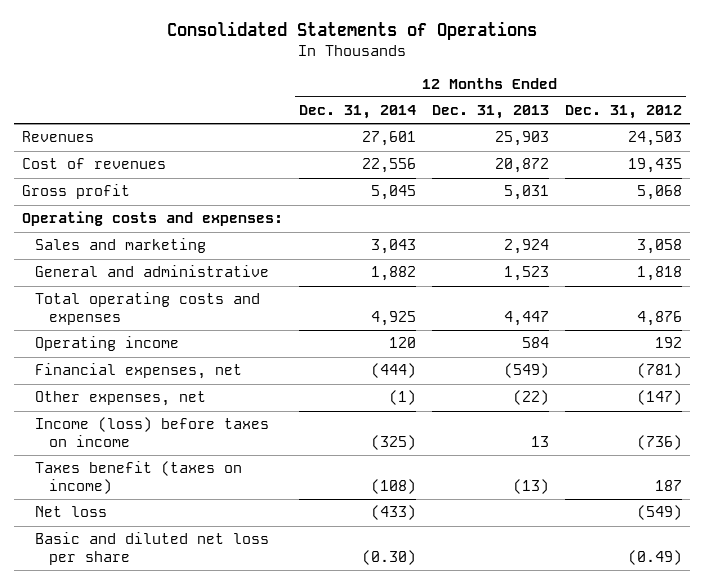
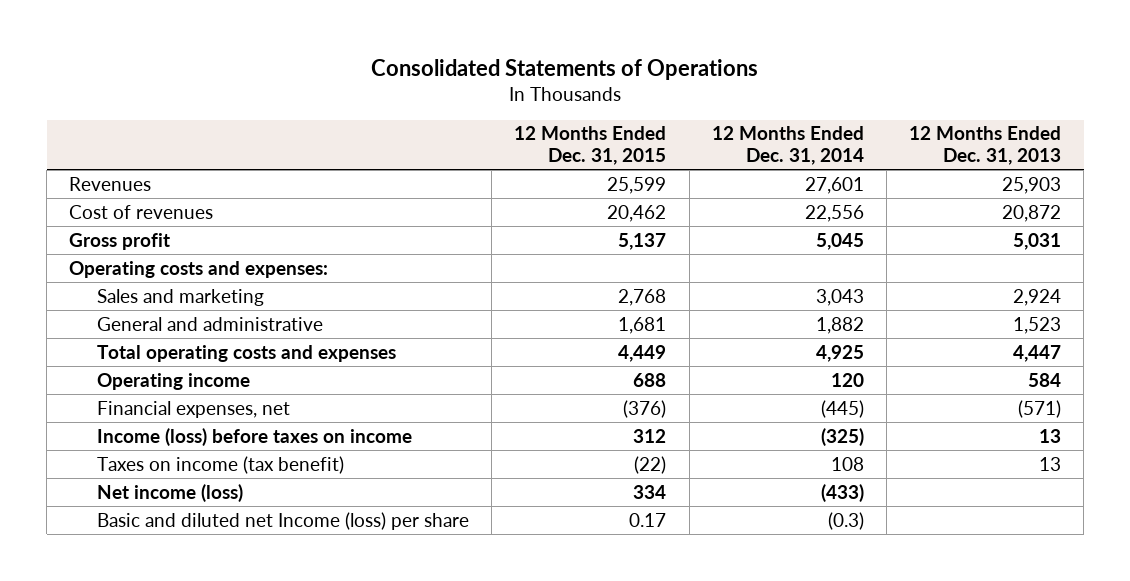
- | 12 Months Ended Dec. 31, 2014 | 12 Months Ended Dec. 31, 2013 | 12 Months Ended Dec. 31, 2012
+ | 12 Months Ended Dec. 31, 2015 | 12 Months Ended Dec. 31, 2014 | 12 Months Ended Dec. 31, 2013
- Financial expenses, net | (444) | (549) | (781)
- Other expenses, net | (1) | (22) | (147)
+ Financial expenses, net | (376) | (445) | (571)
- Taxes benefit (taxes on income) | (108) | (13) | 187
- Net loss | (433) | | (549)
- Basic and diluted net loss per share | (0.30) | | (0.49)
+ Taxes on income (tax benefit) | (22) | 108 | 13
+ Net income (loss) | 334 | (433) |
+ Basic and diluted net Income (loss) per share | 0.17 | (0.3) |

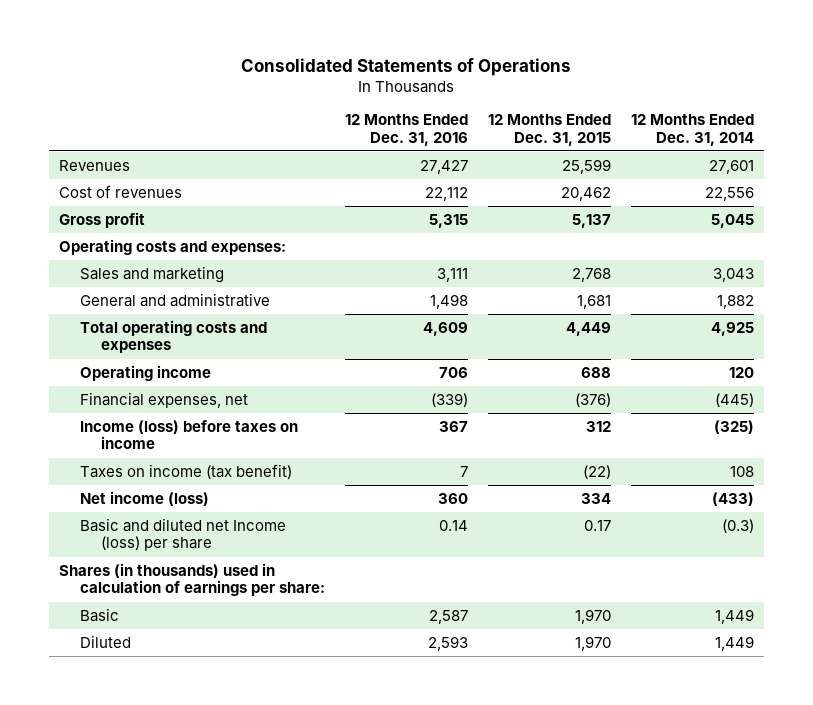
- | 12 Months Ended Dec. 31, 2015 | 12 Months Ended Dec. 31, 2014 | 12 Months Ended Dec. 31, 2013
+ | 12 Months Ended Dec. 31, 2016 | 12 Months Ended Dec. 31, 2015 | 12 Months Ended Dec. 31, 2014
+ Shares (in thousands) used in calculation of earnings per share:
+ Basic | 2,587 | 1,970 | 1,449
+ Diluted | 2,593 | 1,970 | 1,449

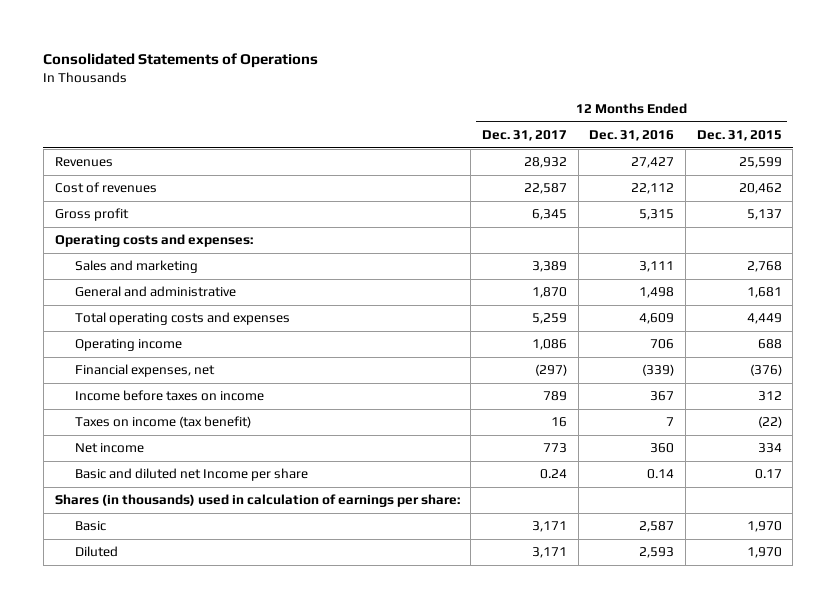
- | 12 Months Ended Dec. 31, 2016 | 12 Months Ended Dec. 31, 2015 | 12 Months Ended Dec. 31, 2014
+ | 12 Months Ended Dec. 31, 2017 | 12 Months Ended Dec. 31, 2016 | 12 Months Ended Dec. 31, 2015
- Income (loss) before taxes on income | 367 | 312 | (325)
+ Income before taxes on income | 789 | 367 | 312
- Net income (loss) | 360 | 334 | (433)
- Basic and diluted net Income (loss) per share | 0.14 | 0.17 | (0.3)
+ Net income | 773 | 360 | 334
+ Basic and diluted net Income per share | 0.24 | 0.14 | 0.17

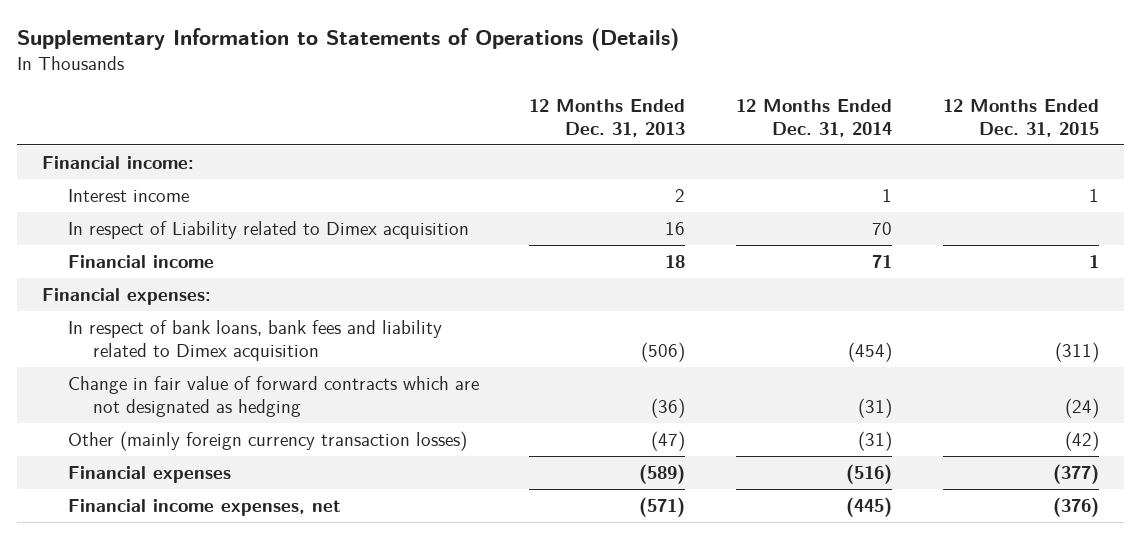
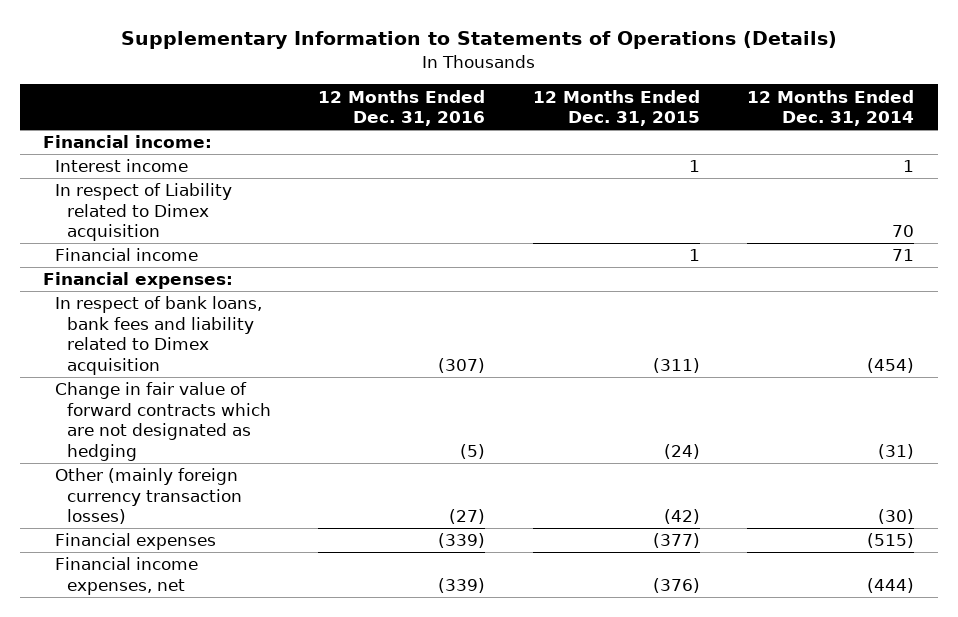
- | 12 Months Ended Dec. 31, 2013 | 12 Months Ended Dec. 31, 2014 | 12 Months Ended Dec. 31, 2015
+ | 12 Months Ended Dec. 31, 2016 | 12 Months Ended Dec. 31, 2015 | 12 Months Ended Dec. 31, 2014
- Other (mainly foreign currency transaction losses) | (47) | (31) | (42)
- Financial expenses | (589) | (516) | (377)
- Financial income expenses, net | (571) | (445) | (376)
+ Other (mainly foreign currency transaction losses) | (27) | (42) | (30)
+ Financial expenses | (339) | (377) | (515)
+ Financial income expenses, net | (339) | (376) | (444)

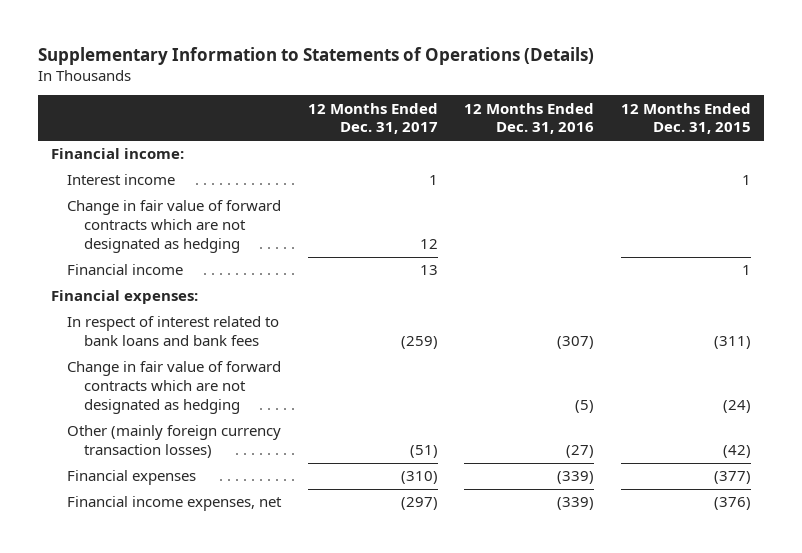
- | 12 Months Ended Dec. 31, 2016 | 12 Months Ended Dec. 31, 2015 | 12 Months Ended Dec. 31, 2014
+ | 12 Months Ended Dec. 31, 2017 | 12 Months Ended Dec. 31, 2016 | 12 Months Ended Dec. 31, 2015
- In respect of Liability related to Dimex acquisition | | | 70
+ Change in fair value of forward contracts which are not designated as hedging | 12 | |
- In respect of bank loans, bank fees and liability related to Dimex acquisition | (307) | (311) | (454)
+ In respect of interest related to bank loans and bank fees | (259) | (307) | (311)

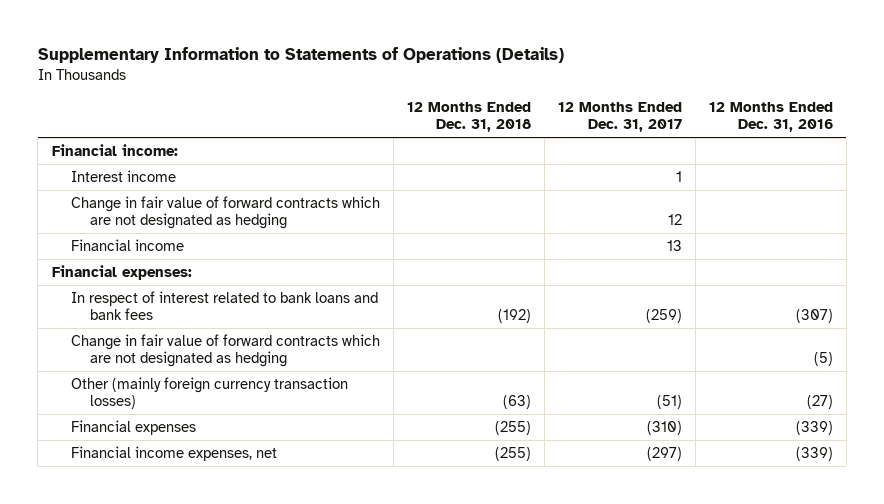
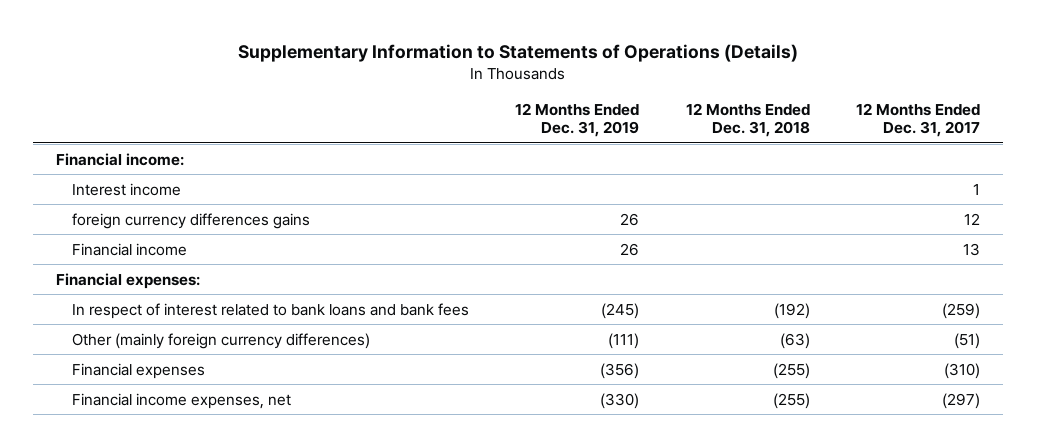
- | 12 Months Ended Dec. 31, 2018 | 12 Months Ended Dec. 31, 2017 | 12 Months Ended Dec. 31, 2016
+ | 12 Months Ended Dec. 31, 2019 | 12 Months Ended Dec. 31, 2018 | 12 Months Ended Dec. 31, 2017
- Change in fair value of forward contracts which are not designated as hedging | | 12 |
+ foreign currency differences gains | 26 | | 12
- Change in fair value of forward contracts which are not designated as hedging | | | (5)
- Other (mainly foreign currency transaction losses) | (63) | (51) | (27)
+ Other (mainly foreign currency differences) | (111) | (63) | (51)

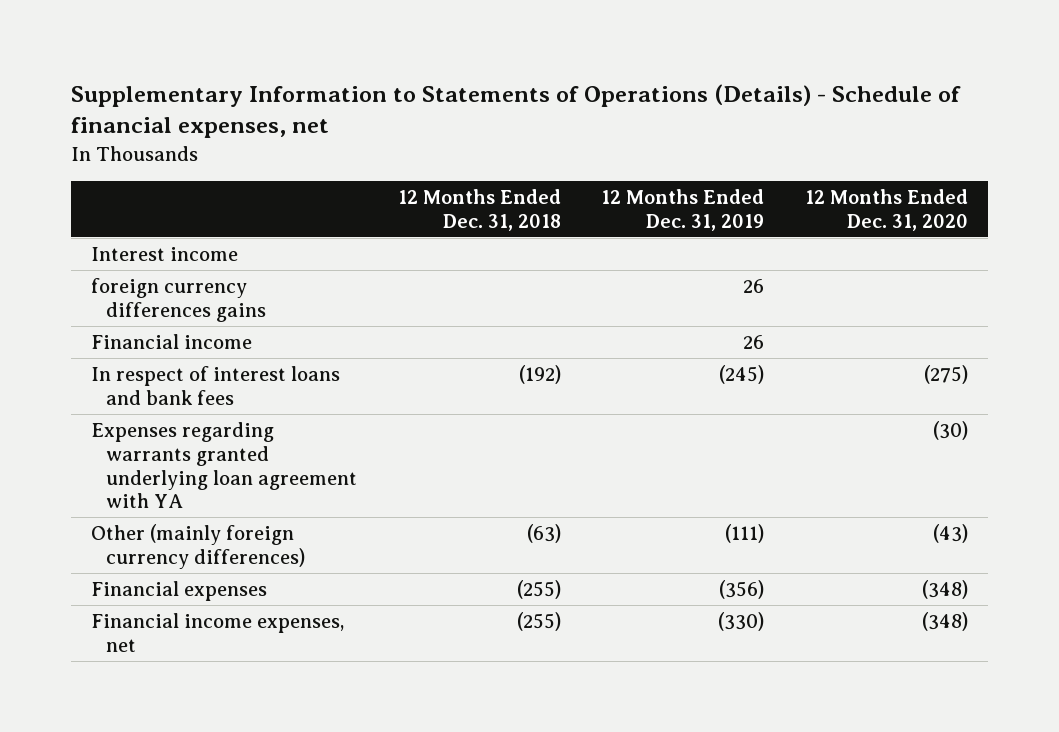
- Supplementary Information to Statements of Operations (Details)
+ Supplementary Information to Statements of Operations (Details) - Schedule of financial expenses, net
- | 12 Months Ended Dec. 31, 2019 | 12 Months Ended Dec. 31, 2018 | 12 Months Ended Dec. 31, 2017
+ | 12 Months Ended Dec. 31, 2018 | 12 Months Ended Dec. 31, 2019 | 12 Months Ended Dec. 31, 2020
- Financial income:
- Financial expenses:
- In respect of interest related to bank loans and bank fees | (245) | (192) | (259)
+ In respect of interest loans and bank fees | (192) | (245) | (275)
+ Expenses regarding warrants granted underlying loan agreement with YA | | | (30)

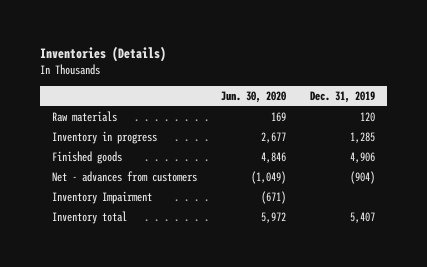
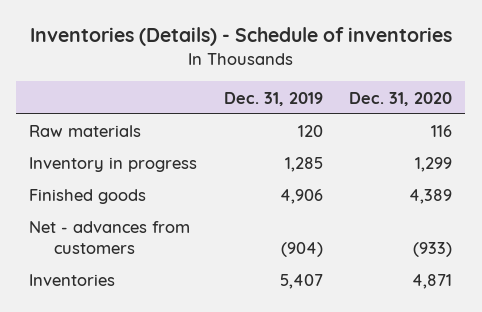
- Inventories (Details)
+ Inventories (Details) - Schedule of inventories
- | Jun. 30, 2020 | Dec. 31, 2019
+ | Dec. 31, 2019 | Dec. 31, 2020
- Inventory Impairment | (671) |
- Inventory total | 5,972 | 5,407
+ Inventories | 5,407 | 4,871

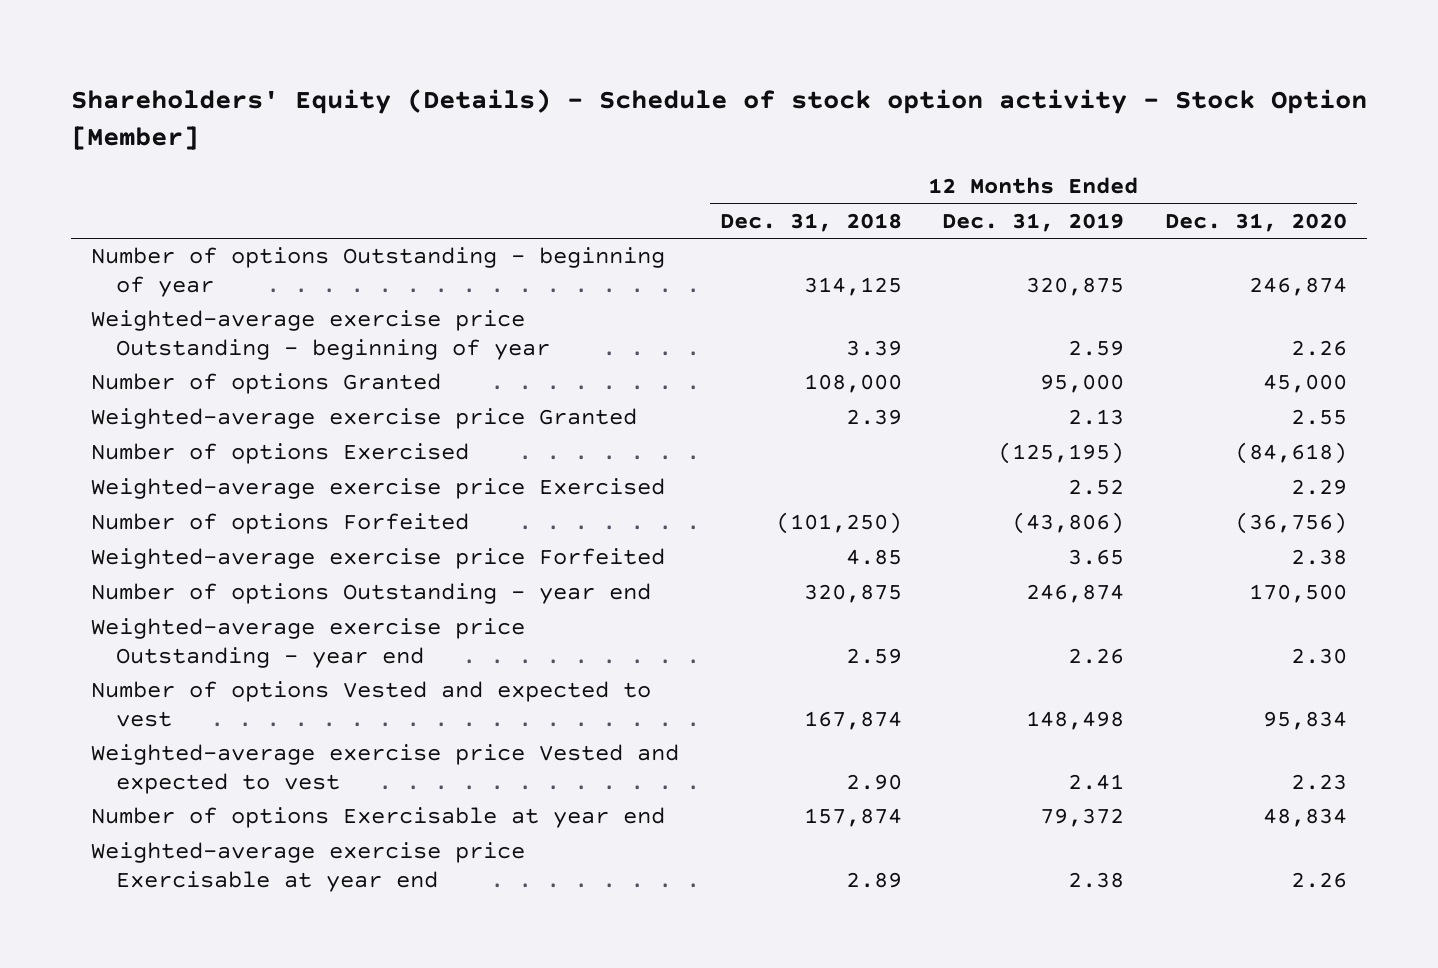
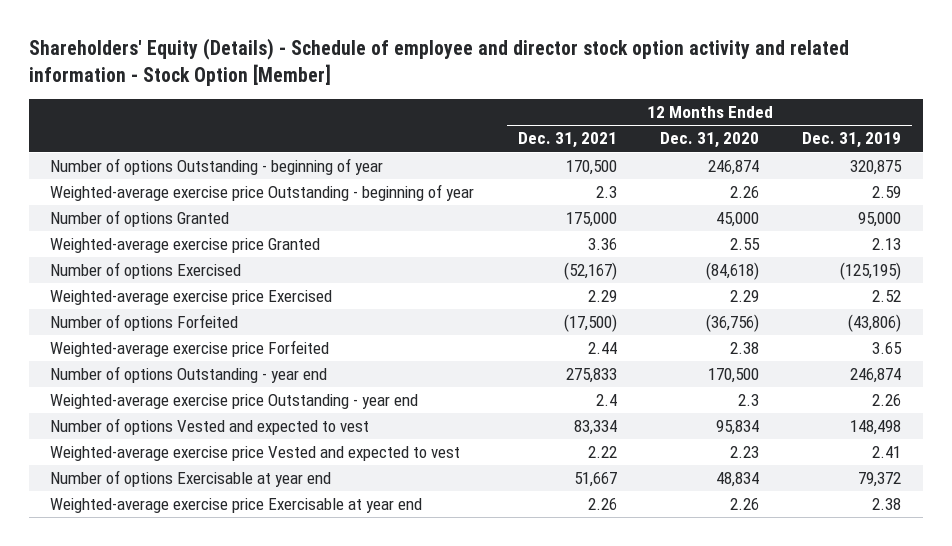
- Shareholders' Equity (Details) - Schedule of stock option activity - Stock Option [Member]
+ Shareholders' Equity (Details) - Schedule of employee and director stock option activity and related information - Stock Option [Member]
- | 12 Months Ended Dec. 31, 2018 | 12 Months Ended Dec. 31, 2019 | 12 Months Ended Dec. 31, 2020
+ | 12 Months Ended Dec. 31, 2021 | 12 Months Ended Dec. 31, 2020 | 12 Months Ended Dec. 31, 2019
- Weighted-average exercise price Outstanding - year end | 2.59 | 2.26 | 2.30
+ Weighted-average exercise price Outstanding - year end | 2.4 | 2.3 | 2.26

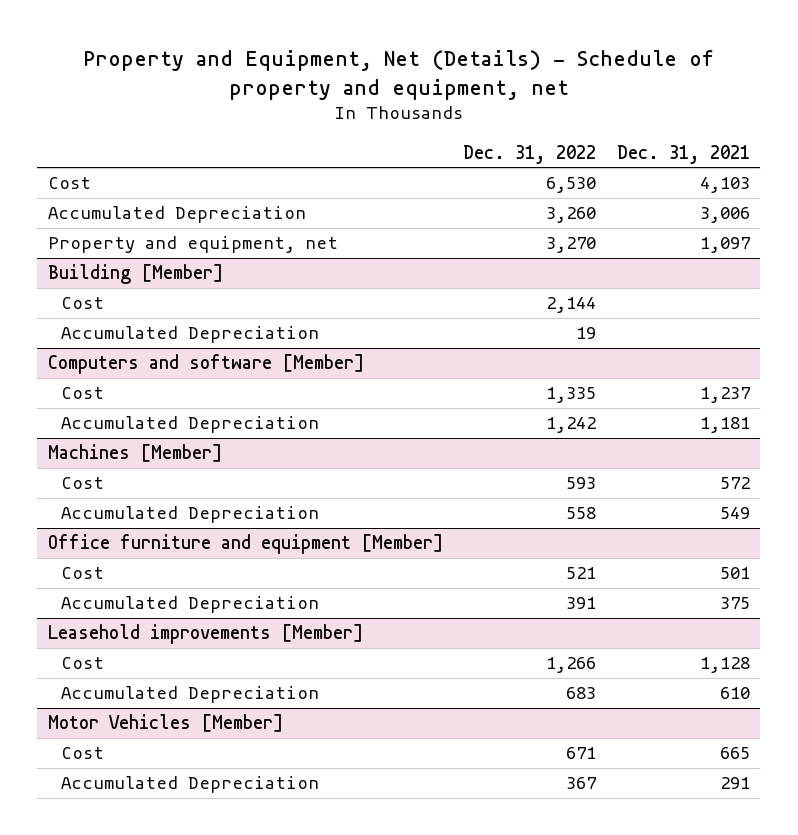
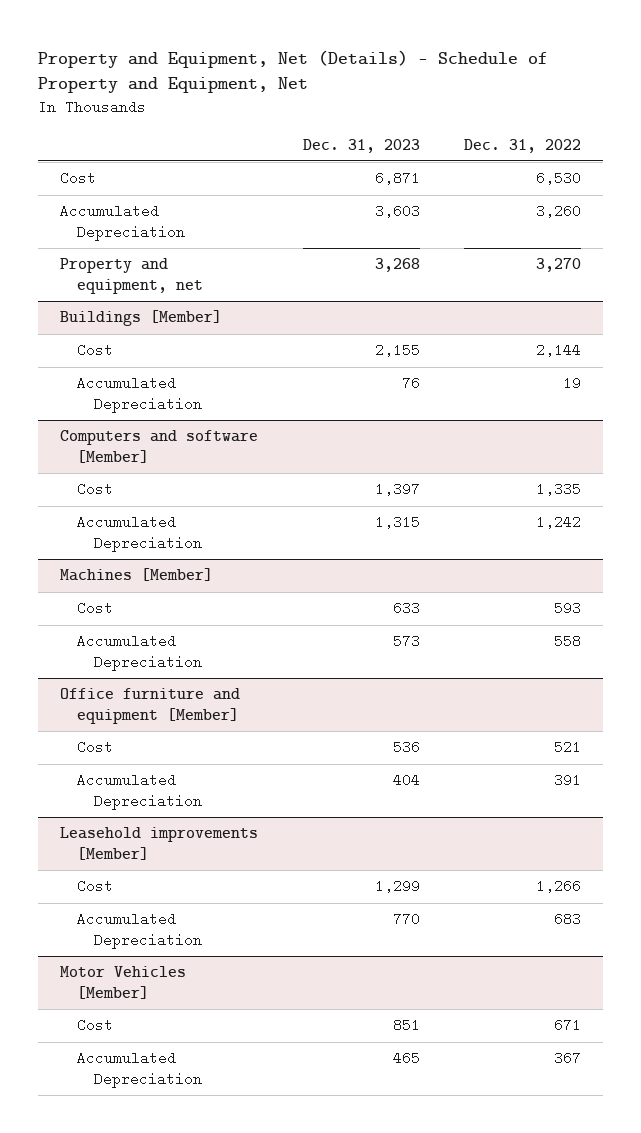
- Property and Equipment, Net (Details) - Schedule of property and equipment, net
+ Property and Equipment, Net (Details) - Schedule of Property and Equipment, Net
- | Dec. 31, 2022 | Dec. 31, 2021
+ | Dec. 31, 2023 | Dec. 31, 2022
- Building [Member]
+ Buildings [Member]

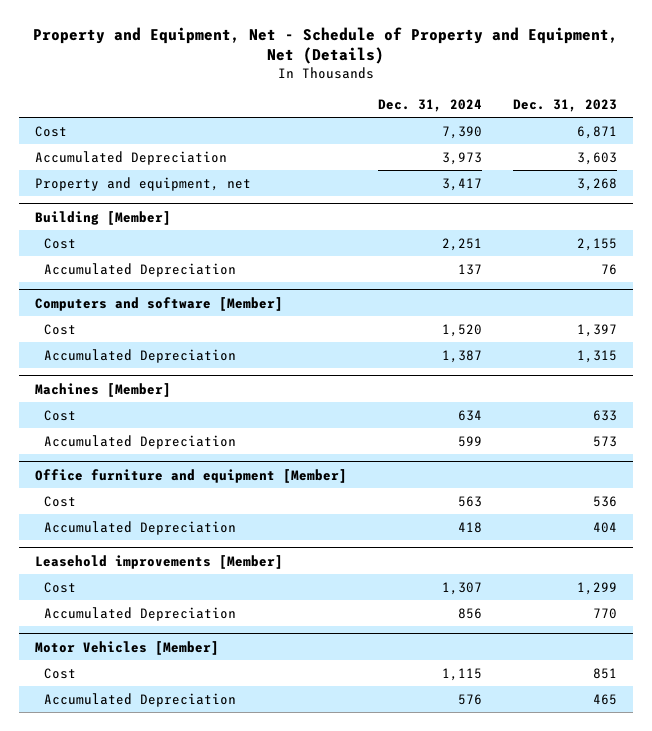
- Property and Equipment, Net (Details) - Schedule of Property and Equipment, Net
+ Property and Equipment, Net - Schedule of Property and Equipment, Net (Details)
- | Dec. 31, 2023 | Dec. 31, 2022
+ | Dec. 31, 2024 | Dec. 31, 2023
- Buildings [Member]
+ Building [Member]

